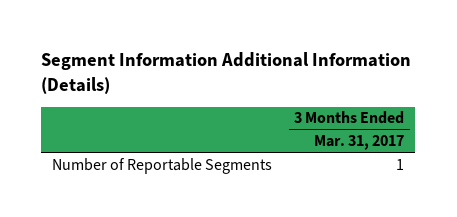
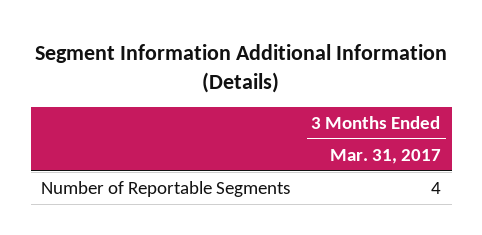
- Number of Reportable Segments | 1
+ Number of Reportable Segments | 4

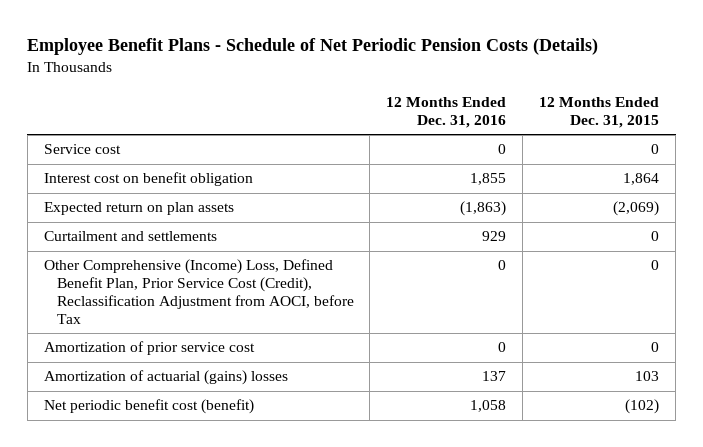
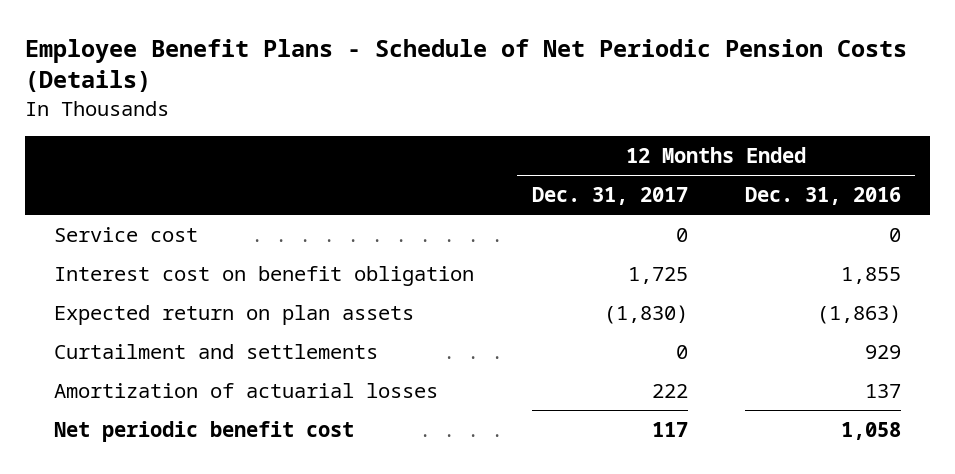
- | 12 Months Ended Dec. 31, 2016 | 12 Months Ended Dec. 31, 2015
+ | 12 Months Ended Dec. 31, 2017 | 12 Months Ended Dec. 31, 2016
- Other Comprehensive (Income) Loss, Defined Benefit Plan, Prior Service Cost (Credit), Reclassification Adjustment from AOCI, before Tax | 0 | 0
- Amortization of prior service cost | 0 | 0
- Amortization of actuarial (gains) losses | 137 | 103
- Net periodic benefit cost (benefit) | 1,058 | (102)
+ Amortization of actuarial losses | 222 | 137
+ Net periodic benefit cost | 117 | 1,058

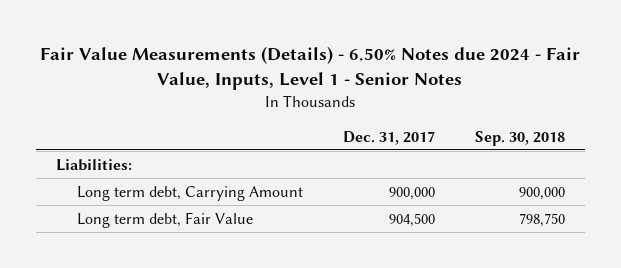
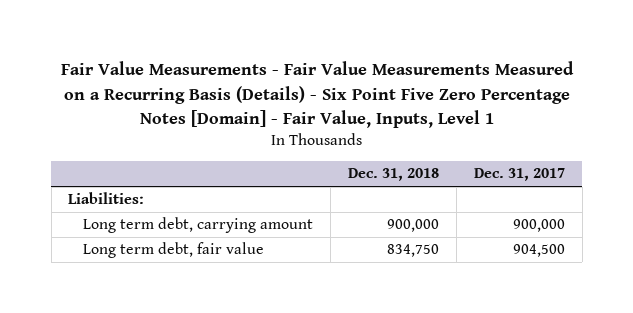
- Fair Value Measurements (Details) - 6.50% Notes due 2024 - Fair Value, Inputs, Level 1 - Senior Notes
+ Fair Value Measurements - Fair Value Measurements Measured on a Recurring Basis (Details) - Six Point Five Zero Percentage Notes [Domain] - Fair Value, Inputs, Level 1
- | Dec. 31, 2017 | Sep. 30, 2018
+ | Dec. 31, 2018 | Dec. 31, 2017
- Long term debt, Carrying Amount | 900,000 | 900,000
- Long term debt, Fair Value | 904,500 | 798,750
+ Long term debt, carrying amount | 900,000 | 900,000
+ Long term debt, fair value | 834,750 | 904,500

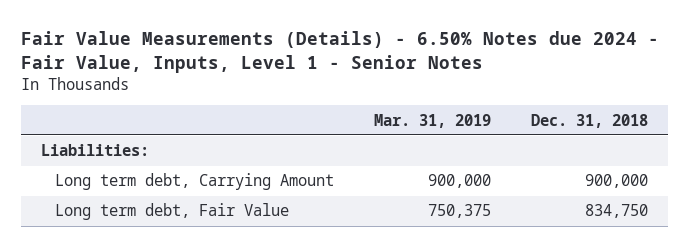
- Fair Value Measurements - Fair Value Measurements Measured on a Recurring Basis (Details) - Six Point Five Zero Percentage Notes [Domain] - Fair Value, Inputs, Level 1
+ Fair Value Measurements (Details) - 6.50% Notes due 2024 - Fair Value, Inputs, Level 1 - Senior Notes
- | Dec. 31, 2018 | Dec. 31, 2017
+ | Mar. 31, 2019 | Dec. 31, 2018
- Long term debt, carrying amount | 900,000 | 900,000
- Long term debt, fair value | 834,750 | 904,500
+ Long term debt, Carrying Amount | 900,000 | 900,000
+ Long term debt, Fair Value | 750,375 | 834,750

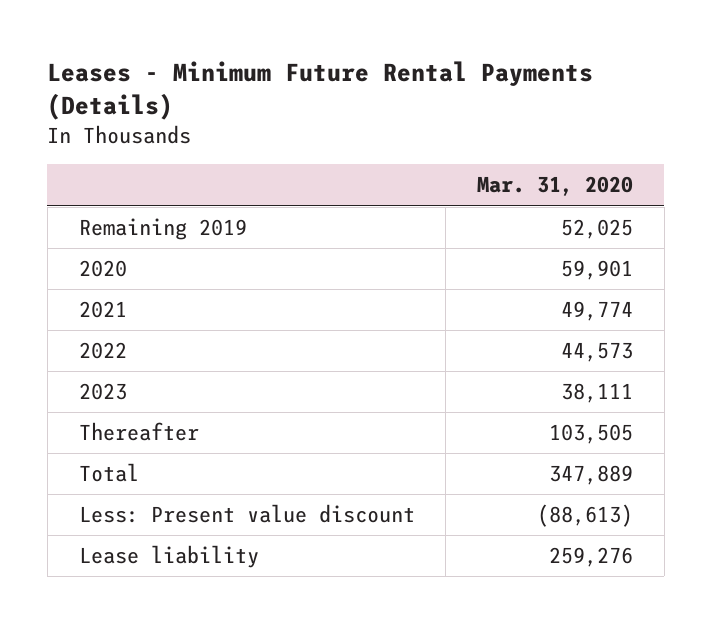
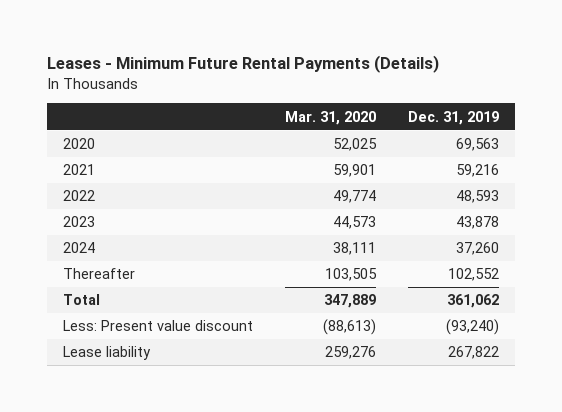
- | Mar. 31, 2020
+ | Mar. 31, 2020 | Dec. 31, 2019
- Remaining 2019 | 52,025
- 2020 | 59,901
- 2021 | 49,774
- 2022 | 44,573
- 2023 | 38,111
+ 2020 | 52,025 | 69,563
+ 2021 | 59,901 | 59,216
+ 2022 | 49,774 | 48,593
+ 2023 | 44,573 | 43,878
+ 2024 | 38,111 | 37,260

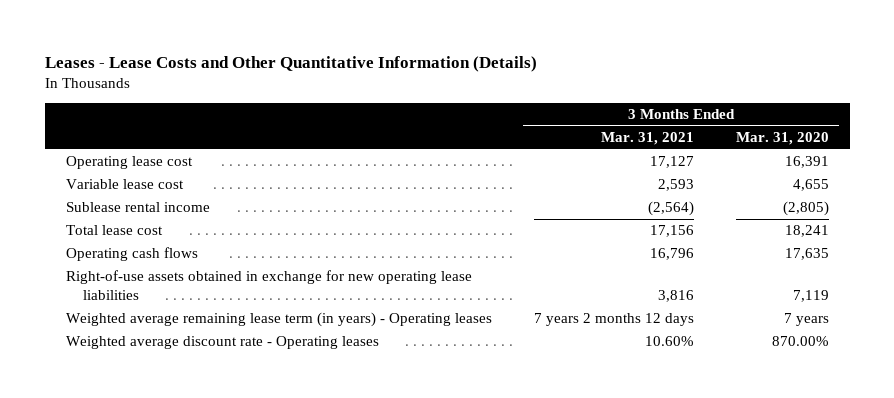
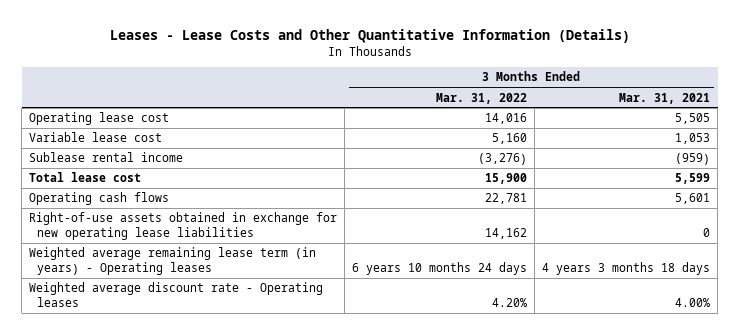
- | 3 Months Ended Mar. 31, 2021 | 3 Months Ended Mar. 31, 2020
+ | 3 Months Ended Mar. 31, 2022 | 3 Months Ended Mar. 31, 2021
- Operating lease cost | 17,127 | 16,391
- Variable lease cost | 2,593 | 4,655
- Sublease rental income | (2,564) | (2,805)
- Total lease cost | 17,156 | 18,241
- Operating cash flows | 16,796 | 17,635
- Right-of-use assets obtained in exchange for new operating lease liabilities | 3,816 | 7,119
- Weighted average remaining lease term (in years) - Operating leases | 7 years 2 months 12 days | 7 years
- Weighted average discount rate - Operating leases | 10.60% | 870.00%
+ Operating lease cost | 14,016 | 5,505
+ Variable lease cost | 5,160 | 1,053
+ Sublease rental income | (3,276) | (959)
+ Total lease cost | 15,900 | 5,599
+ Operating cash flows | 22,781 | 5,601
+ Right-of-use assets obtained in exchange for new operating lease liabilities | 14,162 | 0
+ Weighted average remaining lease term (in years) - Operating leases | 6 years 10 months 24 days | 4 years 3 months 18 days
+ Weighted average discount rate - Operating leases | 4.20% | 4.00%

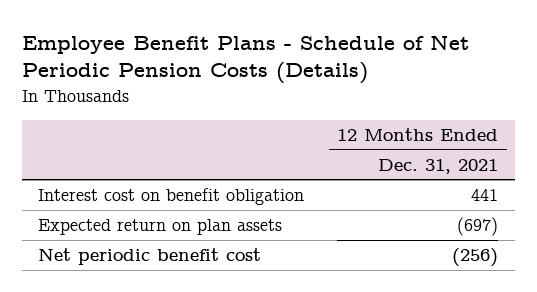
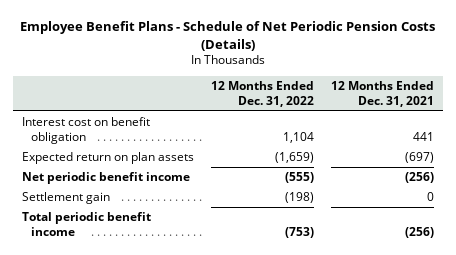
- | 12 Months Ended Dec. 31, 2021
+ | 12 Months Ended Dec. 31, 2022 | 12 Months Ended Dec. 31, 2021
- Net periodic benefit cost | (256)
+ Net periodic benefit income | (555) | (256)
+ Settlement gain | (198) | 0
+ Total periodic benefit income | (753) | (256)

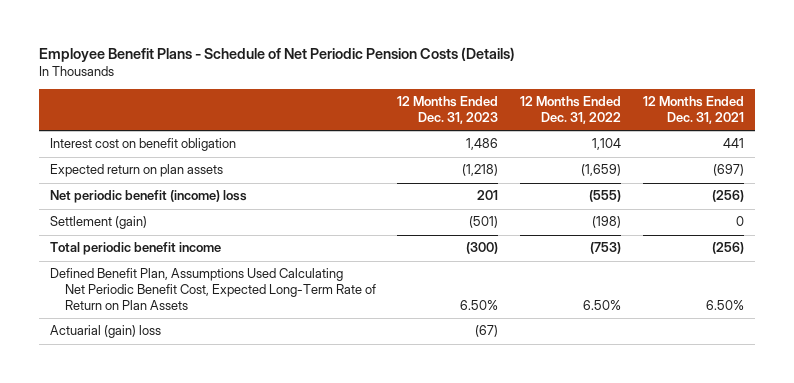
- | 12 Months Ended Dec. 31, 2022 | 12 Months Ended Dec. 31, 2021
+ | 12 Months Ended Dec. 31, 2023 | 12 Months Ended Dec. 31, 2022 | 12 Months Ended Dec. 31, 2021
- Net periodic benefit income | (555) | (256)
- Settlement gain | (198) | 0
+ Net periodic benefit (income) loss | 201 | (555) | (256)
+ Settlement (gain) | (501) | (198) | 0
+ Defined Benefit Plan, Assumptions Used Calculating Net Periodic Benefit Cost, Expected Long-Term Rate of Return on Plan Assets | 6.50% | 6.50% | 6.50%
+ Actuarial (gain) loss | (67) | |

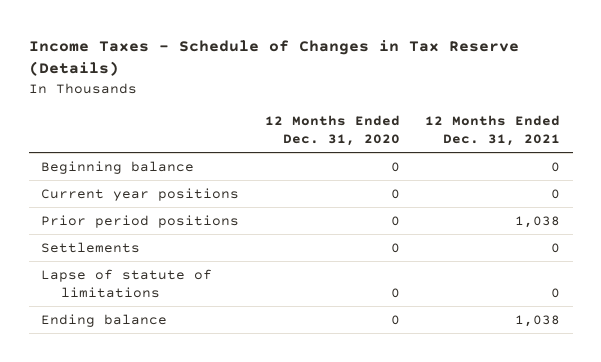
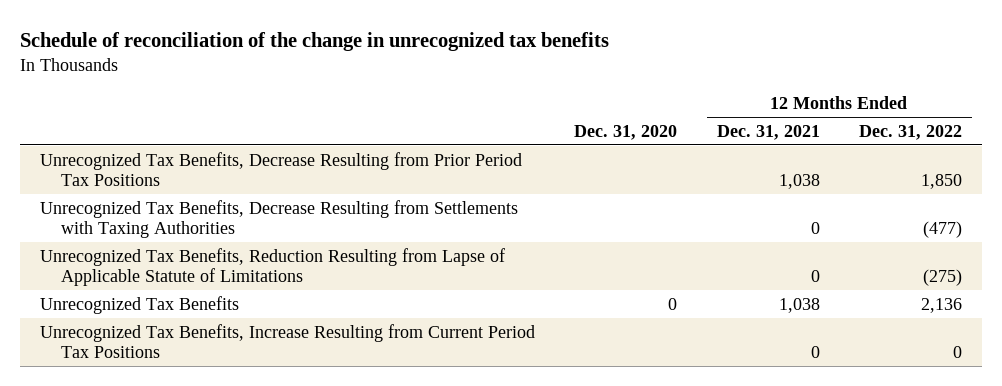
- Income Taxes - Schedule of Changes in Tax Reserve (Details)
+ Schedule of reconciliation of the change in unrecognized tax benefits
- | 12 Months Ended Dec. 31, 2020 | 12 Months Ended Dec. 31, 2021
+ | Dec. 31, 2020 | 12 Months Ended Dec. 31, 2021 | 12 Months Ended Dec. 31, 2022
- Beginning balance | 0 | 0
- Current year positions | 0 | 0
- Prior period positions | 0 | 1,038
- Settlements | 0 | 0
- Lapse of statute of limitations | 0 | 0
- Ending balance | 0 | 1,038
+ Unrecognized Tax Benefits, Decrease Resulting from Prior Period Tax Positions | | 1,038 | 1,850
+ Unrecognized Tax Benefits, Decrease Resulting from Settlements with Taxing Authorities | | 0 | (477)
+ Unrecognized Tax Benefits, Reduction Resulting from Lapse of Applicable Statute of Limitations | | 0 | (275)
+ Unrecognized Tax Benefits | 0 | 1,038 | 2,136
+ Unrecognized Tax Benefits, Increase Resulting from Current Period Tax Positions | | 0 | 0

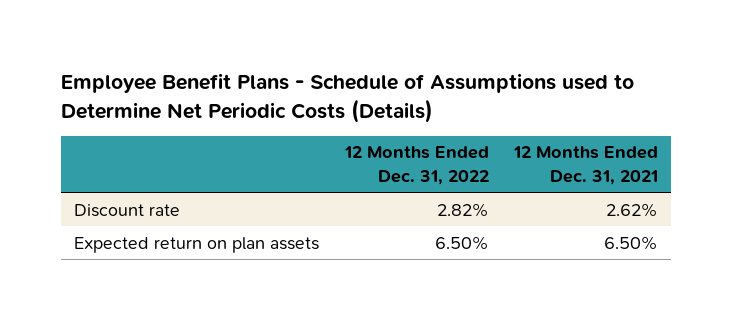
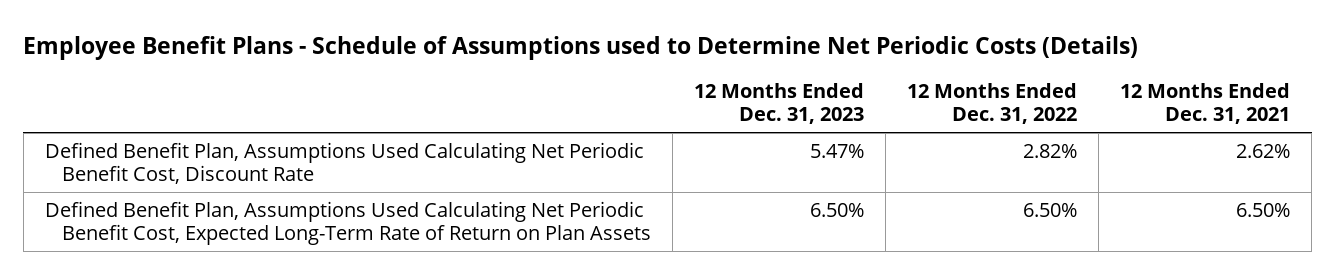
- | 12 Months Ended Dec. 31, 2022 | 12 Months Ended Dec. 31, 2021
+ | 12 Months Ended Dec. 31, 2023 | 12 Months Ended Dec. 31, 2022 | 12 Months Ended Dec. 31, 2021
- Discount rate | 2.82% | 2.62%
- Expected return on plan assets | 6.50% | 6.50%
+ Defined Benefit Plan, Assumptions Used Calculating Net Periodic Benefit Cost, Discount Rate | 5.47% | 2.82% | 2.62%
+ Defined Benefit Plan, Assumptions Used Calculating Net Periodic Benefit Cost, Expected Long-Term Rate of Return on Plan Assets | 6.50% | 6.50% | 6.50%

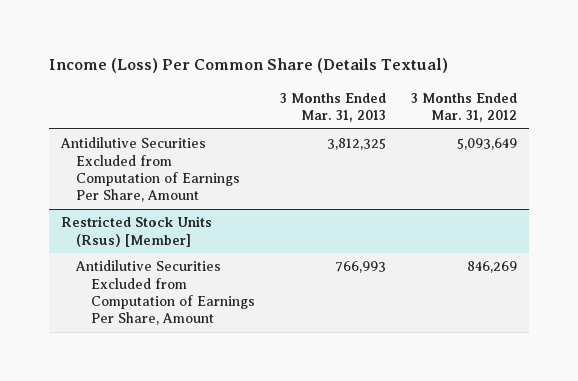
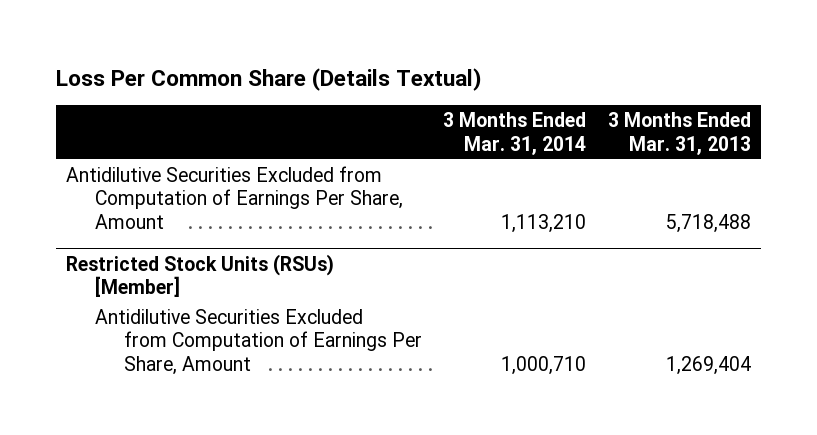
- Income (Loss) Per Common Share (Details Textual)
+ Loss Per Common Share (Details Textual)
- | 3 Months Ended Mar. 31, 2013 | 3 Months Ended Mar. 31, 2012
+ | 3 Months Ended Mar. 31, 2014 | 3 Months Ended Mar. 31, 2013
- Antidilutive Securities Excluded from Computation of Earnings Per Share, Amount | 3,812,325 | 5,093,649
- Restricted Stock Units (Rsus) [Member]
- Antidilutive Securities Excluded from Computation of Earnings Per Share, Amount | 766,993 | 846,269
+ Antidilutive Securities Excluded from Computation of Earnings Per Share, Amount | 1,113,210 | 5,718,488
+ Restricted Stock Units (RSUs) [Member]
+ Antidilutive Securities Excluded from Computation of Earnings Per Share, Amount | 1,000,710 | 1,269,404

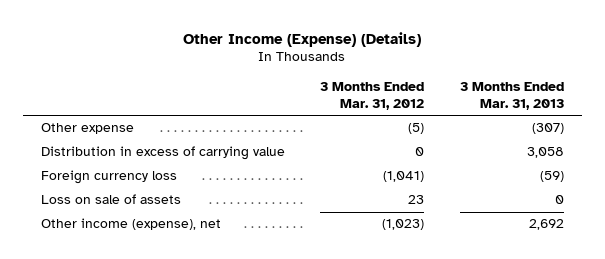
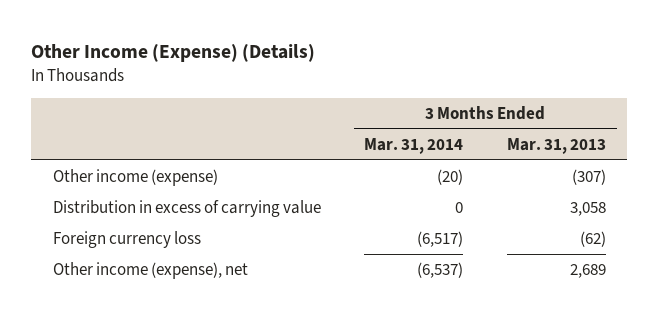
- | 3 Months Ended Mar. 31, 2012 | 3 Months Ended Mar. 31, 2013
+ | 3 Months Ended Mar. 31, 2014 | 3 Months Ended Mar. 31, 2013
- Other expense | (5) | (307)
+ Other income (expense) | (20) | (307)
- Foreign currency loss | (1,041) | (59)
- Loss on sale of assets | 23 | 0
- Other income (expense), net | (1,023) | 2,692
+ Foreign currency loss | (6,517) | (62)
+ Other income (expense), net | (6,537) | 2,689

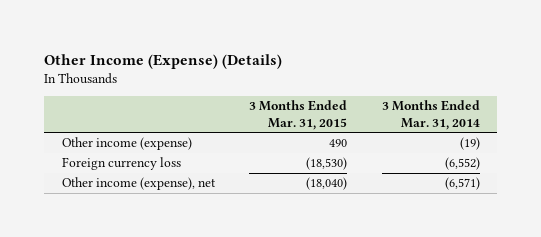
- | 3 Months Ended Mar. 31, 2014 | 3 Months Ended Mar. 31, 2013
+ | 3 Months Ended Mar. 31, 2015 | 3 Months Ended Mar. 31, 2014
- Other income (expense) | (20) | (307)
- Distribution in excess of carrying value | 0 | 3,058
- Foreign currency loss | (6,517) | (62)
- Other income (expense), net | (6,537) | 2,689
+ Other income (expense) | 490 | (19)
+ Foreign currency loss | (18,530) | (6,552)
+ Other income (expense), net | (18,040) | (6,571)

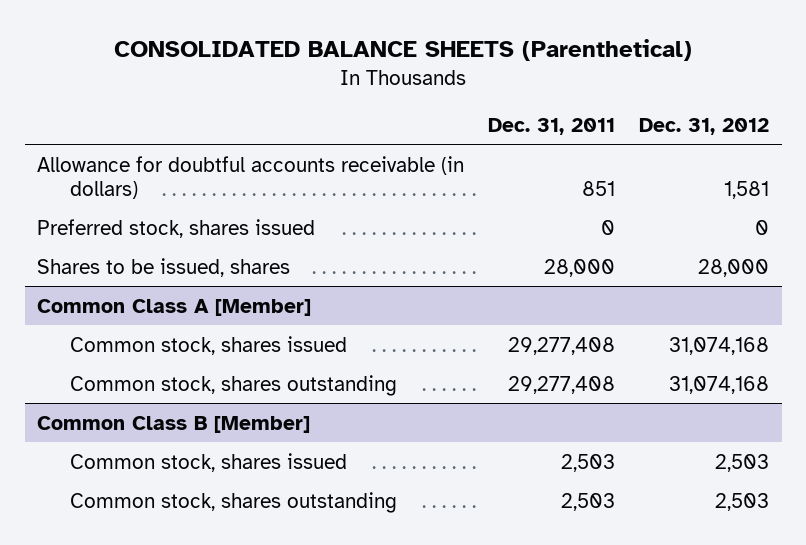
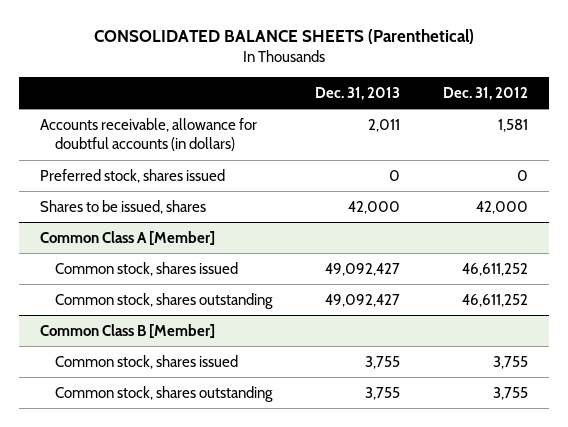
- | Dec. 31, 2011 | Dec. 31, 2012
+ | Dec. 31, 2013 | Dec. 31, 2012
- Allowance for doubtful accounts receivable (in dollars) | 851 | 1,581
+ Accounts receivable, allowance for doubtful accounts (in dollars) | 2,011 | 1,581
- Shares to be issued, shares | 28,000 | 28,000
+ Shares to be issued, shares | 42,000 | 42,000
@ Common Class A [Member]
- Common stock, shares issued | 29,277,408 | 31,074,168
- Common stock, shares outstanding | 29,277,408 | 31,074,168
+ Common stock, shares issued | 49,092,427 | 46,611,252
+ Common stock, shares outstanding | 49,092,427 | 46,611,252
@ Common Class B [Member]
- Common stock, shares issued | 2,503 | 2,503
- Common stock, shares outstanding | 2,503 | 2,503
+ Common stock, shares issued | 3,755 | 3,755
+ Common stock, shares outstanding | 3,755 | 3,755

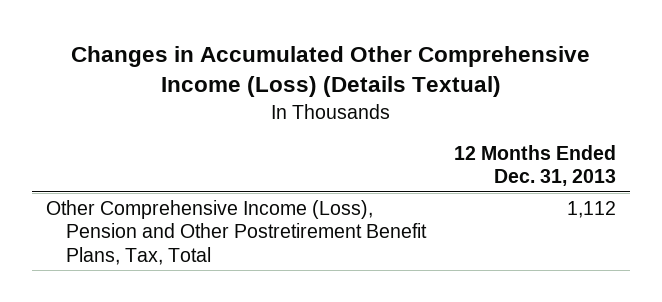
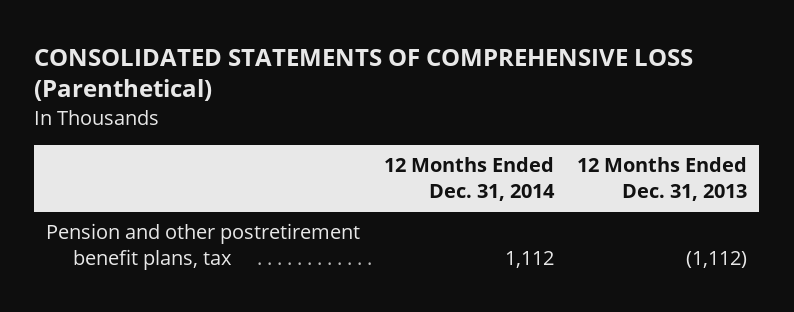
- Changes in Accumulated Other Comprehensive Income (Loss) (Details Textual)
+ CONSOLIDATED STATEMENTS OF COMPREHENSIVE LOSS (Parenthetical)
- | 12 Months Ended Dec. 31, 2013
+ | 12 Months Ended Dec. 31, 2014 | 12 Months Ended Dec. 31, 2013
- Other Comprehensive Income (Loss), Pension and Other Postretirement Benefit Plans, Tax, Total | 1,112
+ Pension and other postretirement benefit plans, tax | 1,112 | (1,112)

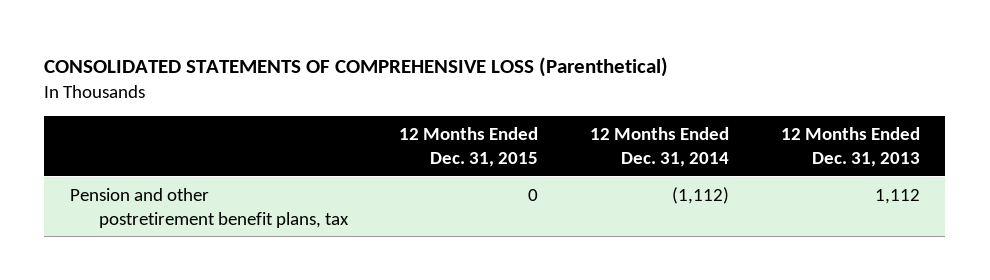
- | 12 Months Ended Dec. 31, 2014 | 12 Months Ended Dec. 31, 2013
+ | 12 Months Ended Dec. 31, 2015 | 12 Months Ended Dec. 31, 2014 | 12 Months Ended Dec. 31, 2013
- Pension and other postretirement benefit plans, tax | 1,112 | (1,112)
+ Pension and other postretirement benefit plans, tax | 0 | (1,112) | 1,112

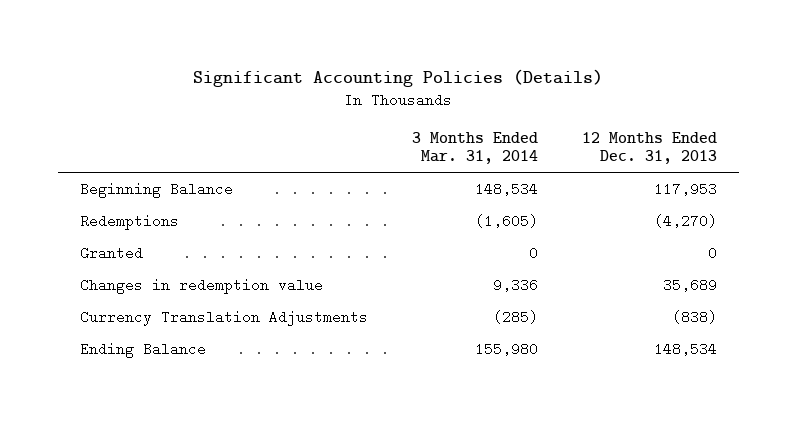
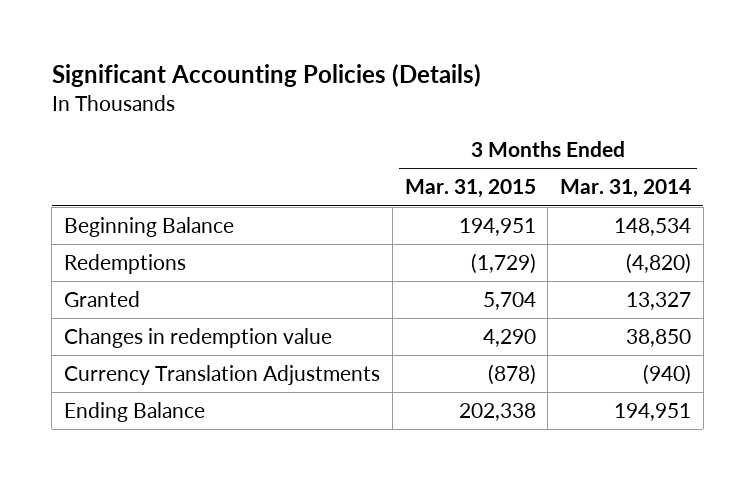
- | 3 Months Ended Mar. 31, 2014 | 12 Months Ended Dec. 31, 2013
+ | 3 Months Ended Mar. 31, 2015 | 3 Months Ended Mar. 31, 2014
- Redemptions | (1,605) | (4,270)
- Granted | 0 | 0
- Changes in redemption value | 9,336 | 35,689
- Currency Translation Adjustments | (285) | (838)
- Ending Balance | 155,980 | 148,534
+ Redemptions | (1,729) | (4,820)
+ Granted | 5,704 | 13,327
+ Changes in redemption value | 4,290 | 38,850
+ Currency Translation Adjustments | (878) | (940)
+ Ending Balance | 202,338 | 194,951

